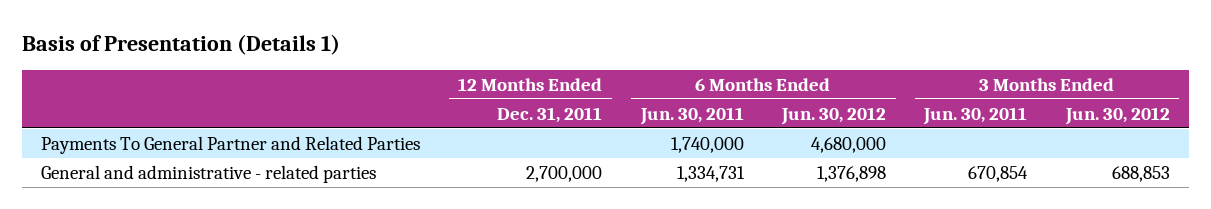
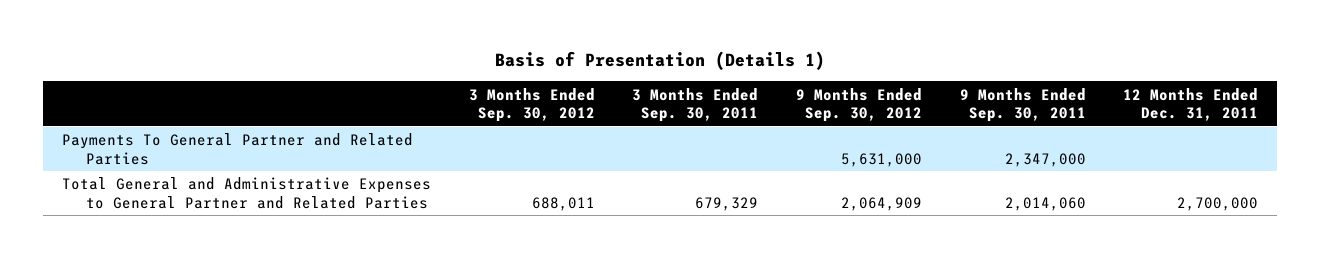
- | 12 Months Ended Dec. 31, 2011 | 6 Months Ended Jun. 30, 2011 | 6 Months Ended Jun. 30, 2012 | 3 Months Ended Jun. 30, 2011 | 3 Months Ended Jun. 30, 2012
+ | 3 Months Ended Sep. 30, 2012 | 3 Months Ended Sep. 30, 2011 | 9 Months Ended Sep. 30, 2012 | 9 Months Ended Sep. 30, 2011 | 12 Months Ended Dec. 31, 2011
- General and administrative - related parties | 2,700,000 | 1,334,731 | 1,376,898 | 670,854 | 688,853
+ Total General and Administrative Expenses to General Partner and Related Parties | 688,011 | 679,329 | 2,064,909 | 2,014,060 | 2,700,000

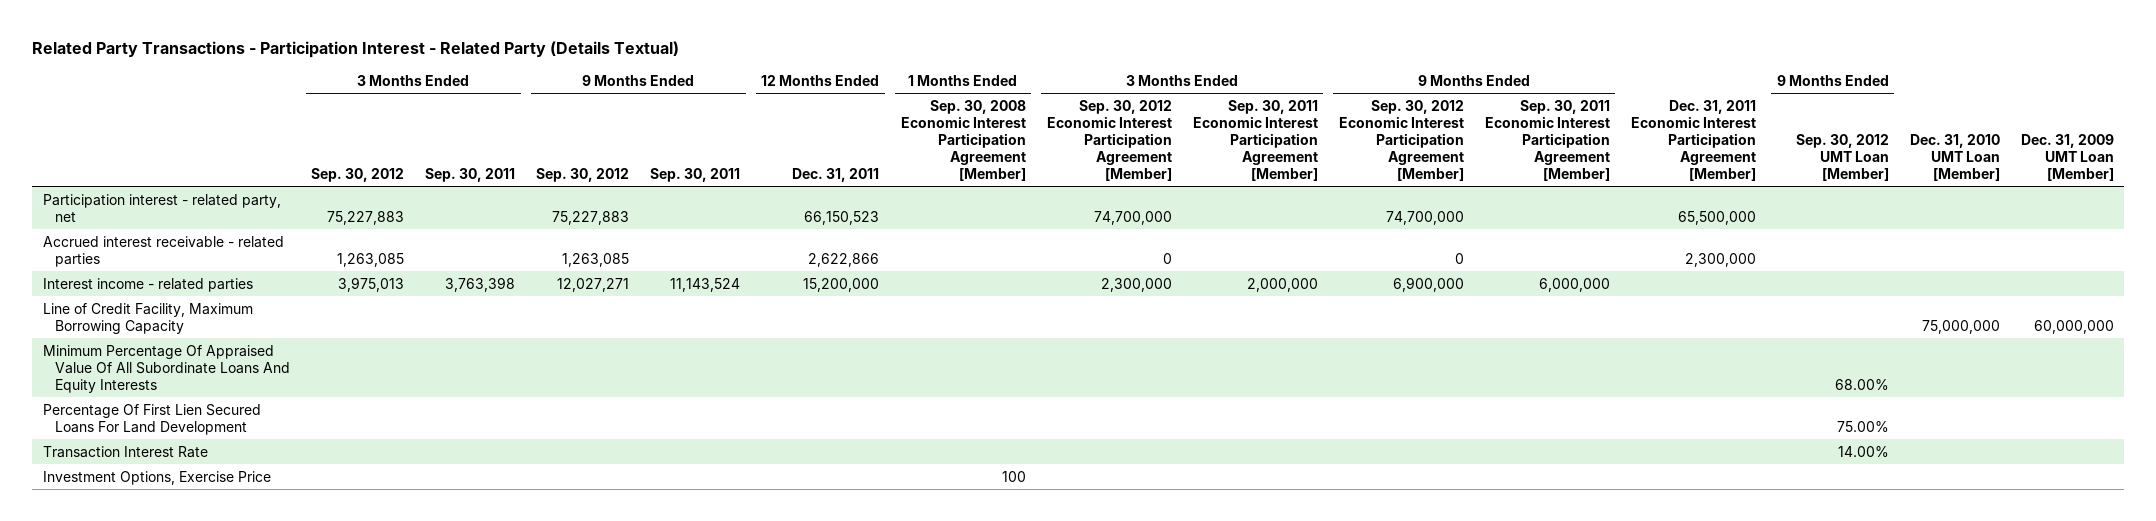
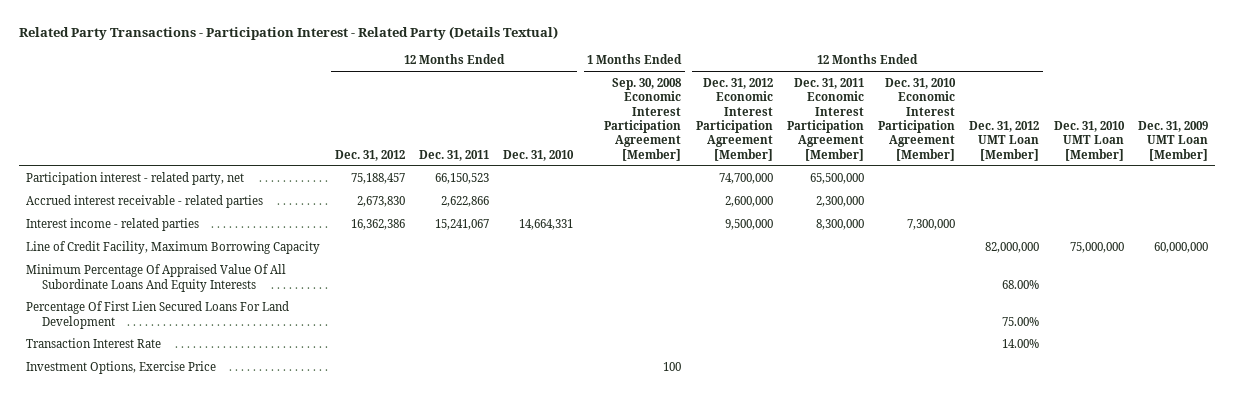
- | 3 Months Ended Sep. 30, 2012 | 3 Months Ended Sep. 30, 2011 | 9 Months Ended Sep. 30, 2012 | 9 Months Ended Sep. 30, 2011 | 12 Months Ended Dec. 31, 2011 | 1 Months Ended Sep. 30, 2008 Economic Interest Participation Agreement [Member] | 3 Months Ended Sep. 30, 2012 Economic Interest Participation Agreement [Member] | 3 Months Ended Sep. 30, 2011 Economic Interest Participation Agreement [Member] | 9 Months Ended Sep. 30, 2012 Economic Interest Participation Agreement [Member] | 9 Months Ended Sep. 30, 2011 Economic Interest Participation Agreement [Member] | Dec. 31, 2011 Economic Interest Participation Agreement [Member] | 9 Months Ended Sep. 30, 2012 UMT Loan [Member] | Dec. 31, 2010 UMT Loan [Member] | Dec. 31, 2009 UMT Loan [Member]
+ | 12 Months Ended Dec. 31, 2012 | 12 Months Ended Dec. 31, 2011 | 12 Months Ended Dec. 31, 2010 | 1 Months Ended Sep. 30, 2008 Economic Interest Participation Agreement [Member] | 12 Months Ended Dec. 31, 2012 Economic Interest Participation Agreement [Member] | 12 Months Ended Dec. 31, 2011 Economic Interest Participation Agreement [Member] | 12 Months Ended Dec. 31, 2010 Economic Interest Participation Agreement [Member] | 12 Months Ended Dec. 31, 2012 UMT Loan [Member] | Dec. 31, 2010 UMT Loan [Member] | Dec. 31, 2009 UMT Loan [Member]
- Interest income - related parties | 3,975,013 | 3,763,398 | 12,027,271 | 11,143,524 | 15,200,000 | | 2,300,000 | 2,000,000 | 6,900,000 | 6,000,000 | | | |
+ Interest income - related parties | 16,362,386 | 15,241,067 | 14,664,331 | | 9,500,000 | 8,300,000 | 7,300,000 | | |

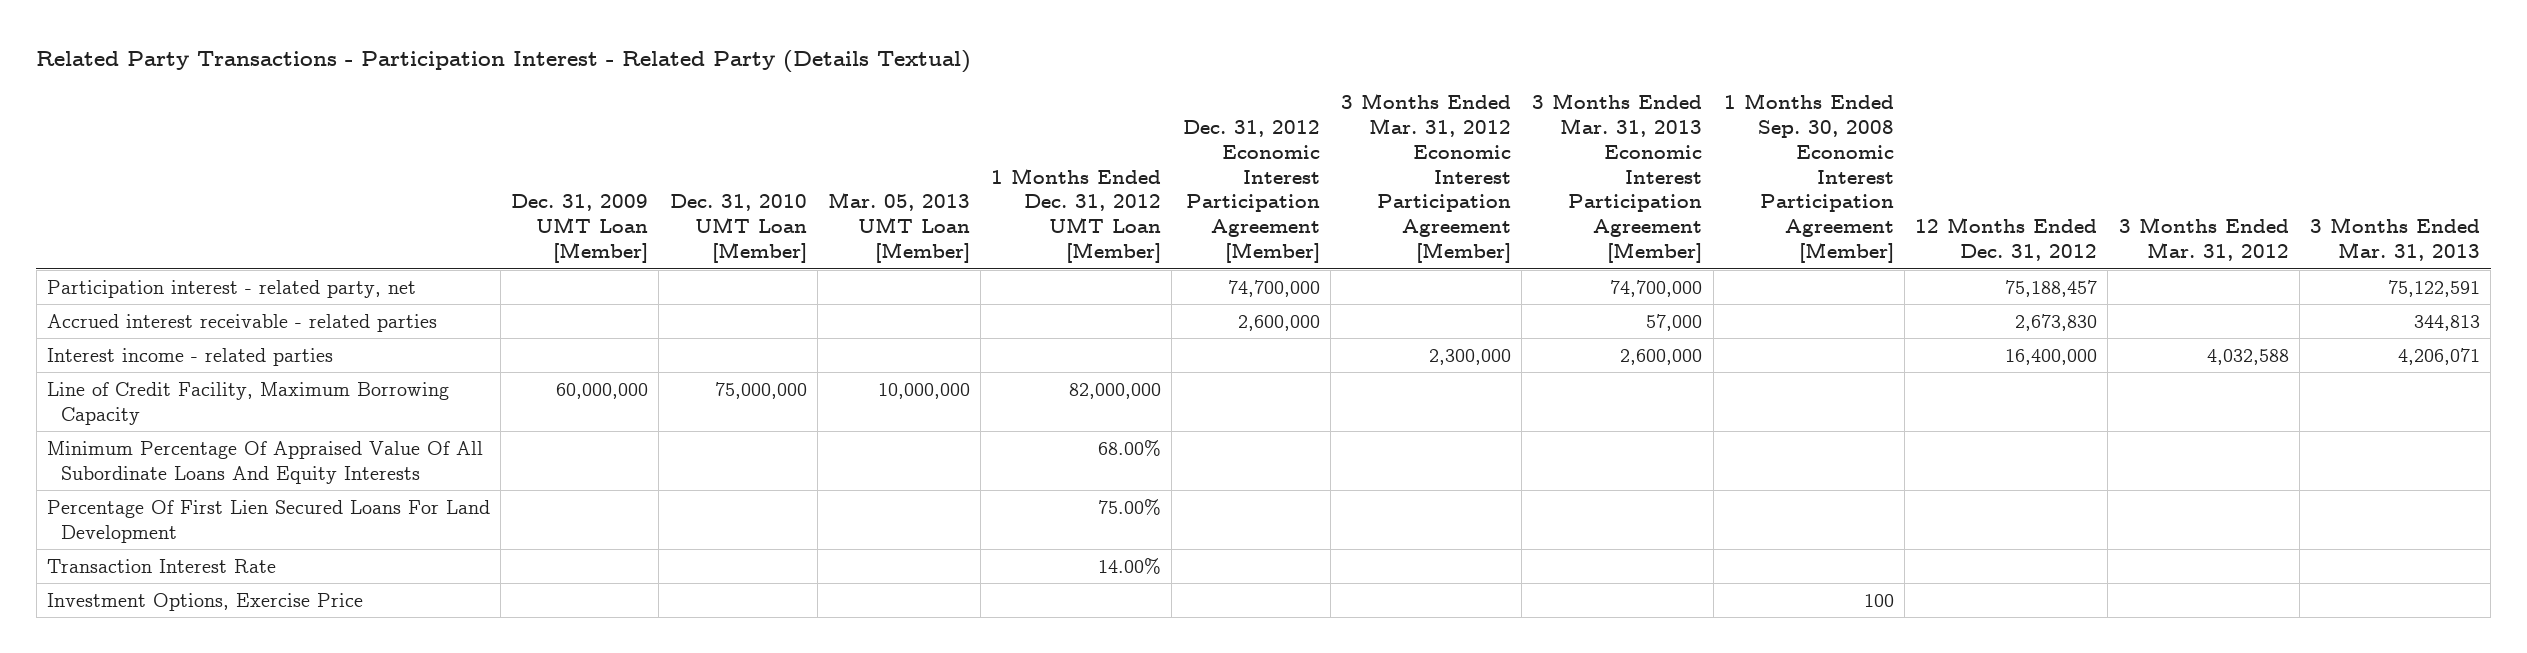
- | 12 Months Ended Dec. 31, 2012 | 12 Months Ended Dec. 31, 2011 | 12 Months Ended Dec. 31, 2010 | 1 Months Ended Sep. 30, 2008 Economic Interest Participation Agreement [Member] | 12 Months Ended Dec. 31, 2012 Economic Interest Participation Agreement [Member] | 12 Months Ended Dec. 31, 2011 Economic Interest Participation Agreement [Member] | 12 Months Ended Dec. 31, 2010 Economic Interest Participation Agreement [Member] | 12 Months Ended Dec. 31, 2012 UMT Loan [Member] | Dec. 31, 2010 UMT Loan [Member] | Dec. 31, 2009 UMT Loan [Member]
+ | Dec. 31, 2009 UMT Loan [Member] | Dec. 31, 2010 UMT Loan [Member] | Mar. 05, 2013 UMT Loan [Member] | 1 Months Ended Dec. 31, 2012 UMT Loan [Member] | Dec. 31, 2012 Economic Interest Participation Agreement [Member] | 3 Months Ended Mar. 31, 2012 Economic Interest Participation Agreement [Member] | 3 Months Ended Mar. 31, 2013 Economic Interest Participation Agreement [Member] | 1 Months Ended Sep. 30, 2008 Economic Interest Participation Agreement [Member] | 12 Months Ended Dec. 31, 2012 | 3 Months Ended Mar. 31, 2012 | 3 Months Ended Mar. 31, 2013
- Interest income - related parties | 16,362,386 | 15,241,067 | 14,664,331 | | 9,500,000 | 8,300,000 | 7,300,000 | | |
+ Interest income - related parties | | | | | | 2,300,000 | 2,600,000 | | 16,400,000 | 4,032,588 | 4,206,071

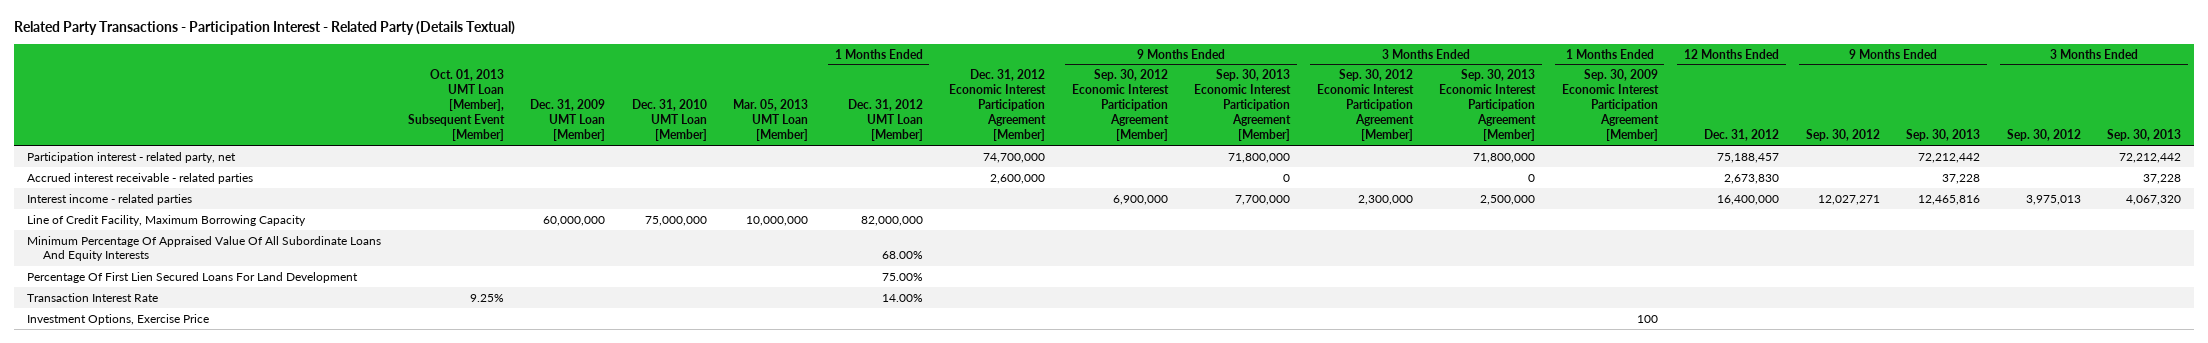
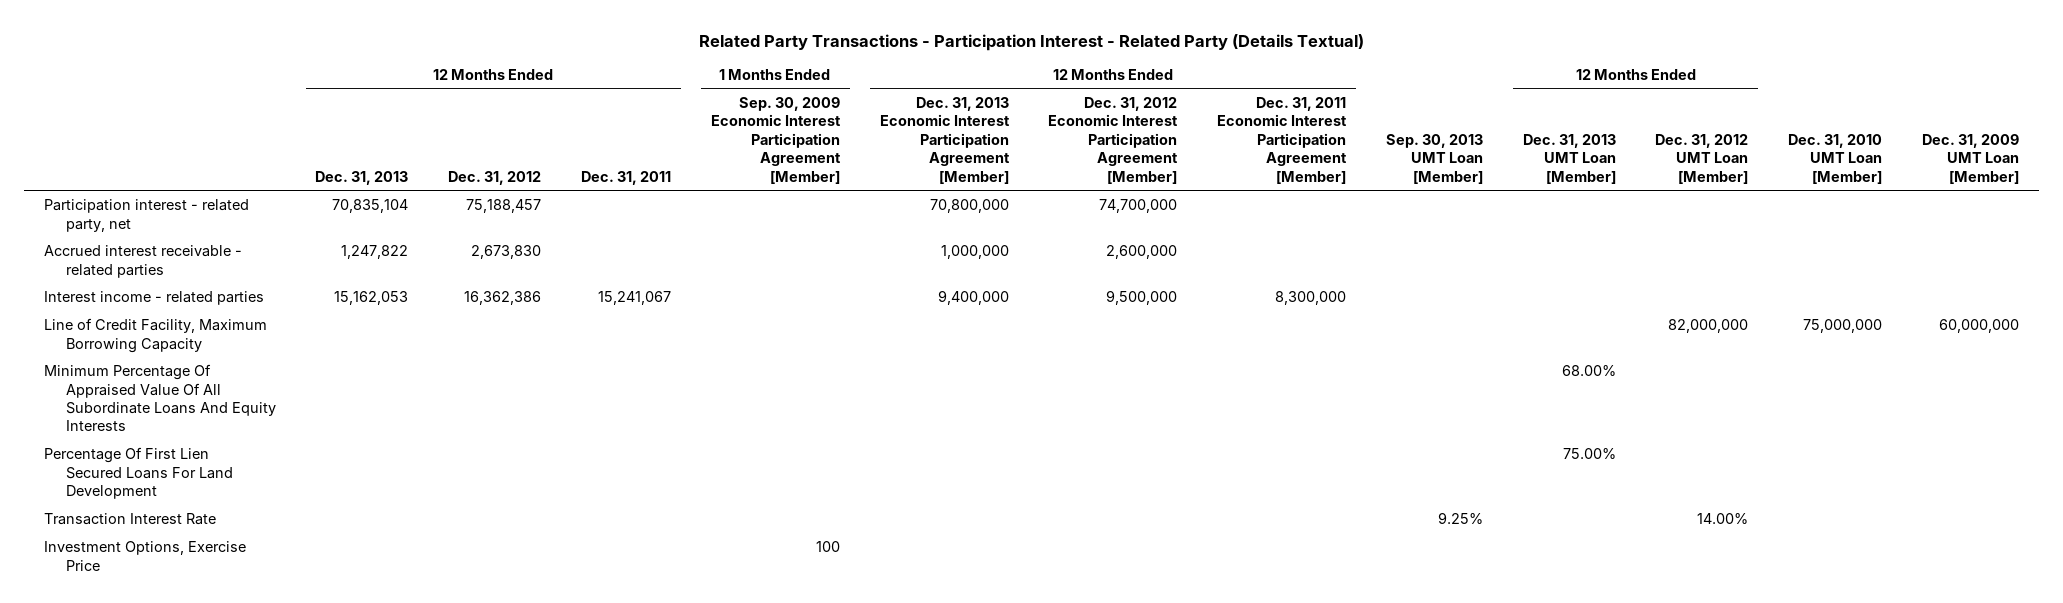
- | Oct. 01, 2013 UMT Loan [Member], Subsequent Event [Member] | Dec. 31, 2009 UMT Loan [Member] | Dec. 31, 2010 UMT Loan [Member] | Mar. 05, 2013 UMT Loan [Member] | 1 Months Ended Dec. 31, 2012 UMT Loan [Member] | Dec. 31, 2012 Economic Interest Participation Agreement [Member] | 9 Months Ended Sep. 30, 2012 Economic Interest Participation Agreement [Member] | 9 Months Ended Sep. 30, 2013 Economic Interest Participation Agreement [Member] | 3 Months Ended Sep. 30, 2012 Economic Interest Participation Agreement [Member] | 3 Months Ended Sep. 30, 2013 Economic Interest Participation Agreement [Member] | 1 Months Ended Sep. 30, 2009 Economic Interest Participation Agreement [Member] | 12 Months Ended Dec. 31, 2012 | 9 Months Ended Sep. 30, 2012 | 9 Months Ended Sep. 30, 2013 | 3 Months Ended Sep. 30, 2012 | 3 Months Ended Sep. 30, 2013
+ | 12 Months Ended Dec. 31, 2013 | 12 Months Ended Dec. 31, 2012 | 12 Months Ended Dec. 31, 2011 | 1 Months Ended Sep. 30, 2009 Economic Interest Participation Agreement [Member] | 12 Months Ended Dec. 31, 2013 Economic Interest Participation Agreement [Member] | 12 Months Ended Dec. 31, 2012 Economic Interest Participation Agreement [Member] | 12 Months Ended Dec. 31, 2011 Economic Interest Participation Agreement [Member] | Sep. 30, 2013 UMT Loan [Member] | 12 Months Ended Dec. 31, 2013 UMT Loan [Member] | 12 Months Ended Dec. 31, 2012 UMT Loan [Member] | Dec. 31, 2010 UMT Loan [Member] | Dec. 31, 2009 UMT Loan [Member]
- Interest income - related parties | | | | | | | 6,900,000 | 7,700,000 | 2,300,000 | 2,500,000 | | 16,400,000 | 12,027,271 | 12,465,816 | 3,975,013 | 4,067,320
+ Interest income - related parties | 15,162,053 | 16,362,386 | 15,241,067 | | 9,400,000 | 9,500,000 | 8,300,000 | | | | |

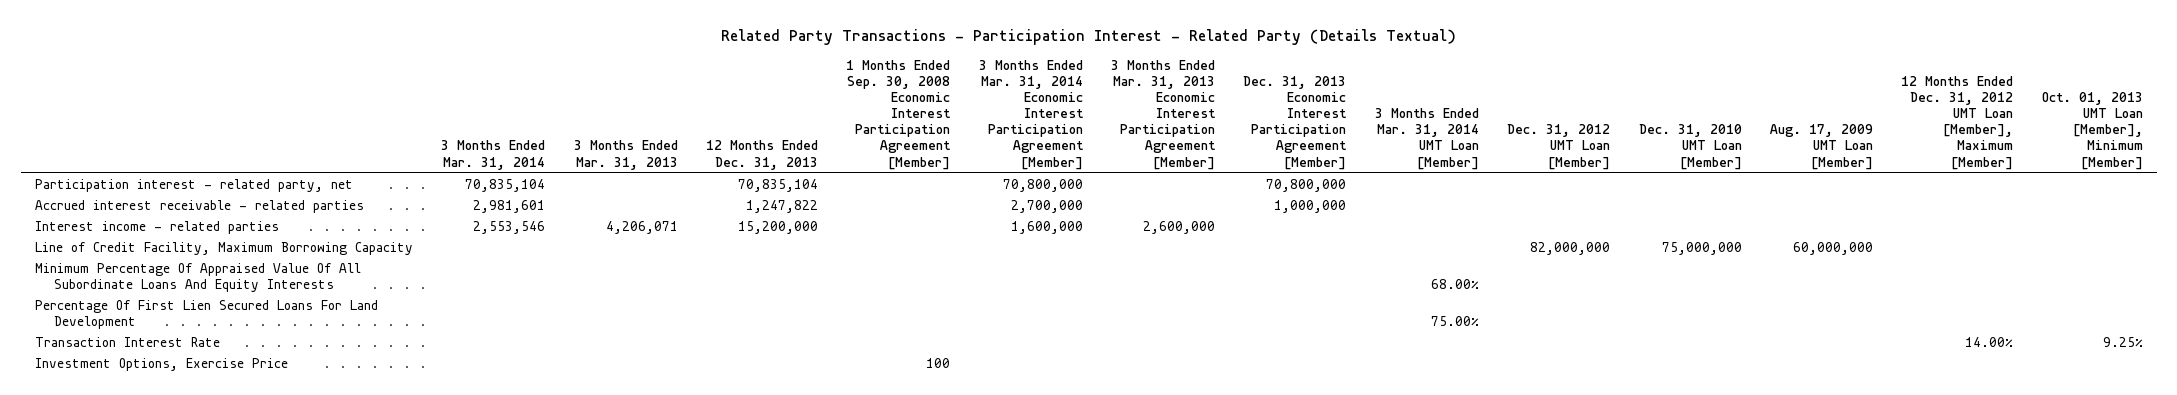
- | 12 Months Ended Dec. 31, 2013 | 12 Months Ended Dec. 31, 2012 | 12 Months Ended Dec. 31, 2011 | 1 Months Ended Sep. 30, 2009 Economic Interest Participation Agreement [Member] | 12 Months Ended Dec. 31, 2013 Economic Interest Participation Agreement [Member] | 12 Months Ended Dec. 31, 2012 Economic Interest Participation Agreement [Member] | 12 Months Ended Dec. 31, 2011 Economic Interest Participation Agreement [Member] | Sep. 30, 2013 UMT Loan [Member] | 12 Months Ended Dec. 31, 2013 UMT Loan [Member] | 12 Months Ended Dec. 31, 2012 UMT Loan [Member] | Dec. 31, 2010 UMT Loan [Member] | Dec. 31, 2009 UMT Loan [Member]
+ | 3 Months Ended Mar. 31, 2014 | 3 Months Ended Mar. 31, 2013 | 12 Months Ended Dec. 31, 2013 | 1 Months Ended Sep. 30, 2008 Economic Interest Participation Agreement [Member] | 3 Months Ended Mar. 31, 2014 Economic Interest Participation Agreement [Member] | 3 Months Ended Mar. 31, 2013 Economic Interest Participation Agreement [Member] | Dec. 31, 2013 Economic Interest Participation Agreement [Member] | 3 Months Ended Mar. 31, 2014 UMT Loan [Member] | Dec. 31, 2012 UMT Loan [Member] | Dec. 31, 2010 UMT Loan [Member] | Aug. 17, 2009 UMT Loan [Member] | 12 Months Ended Dec. 31, 2012 UMT Loan [Member], Maximum [Member] | Oct. 01, 2013 UMT Loan [Member], Minimum [Member]
- Interest income - related parties | 15,162,053 | 16,362,386 | 15,241,067 | | 9,400,000 | 9,500,000 | 8,300,000 | | | | |
+ Interest income - related parties | 2,553,546 | 4,206,071 | 15,200,000 | | 1,600,000 | 2,600,000 | | | | | | |

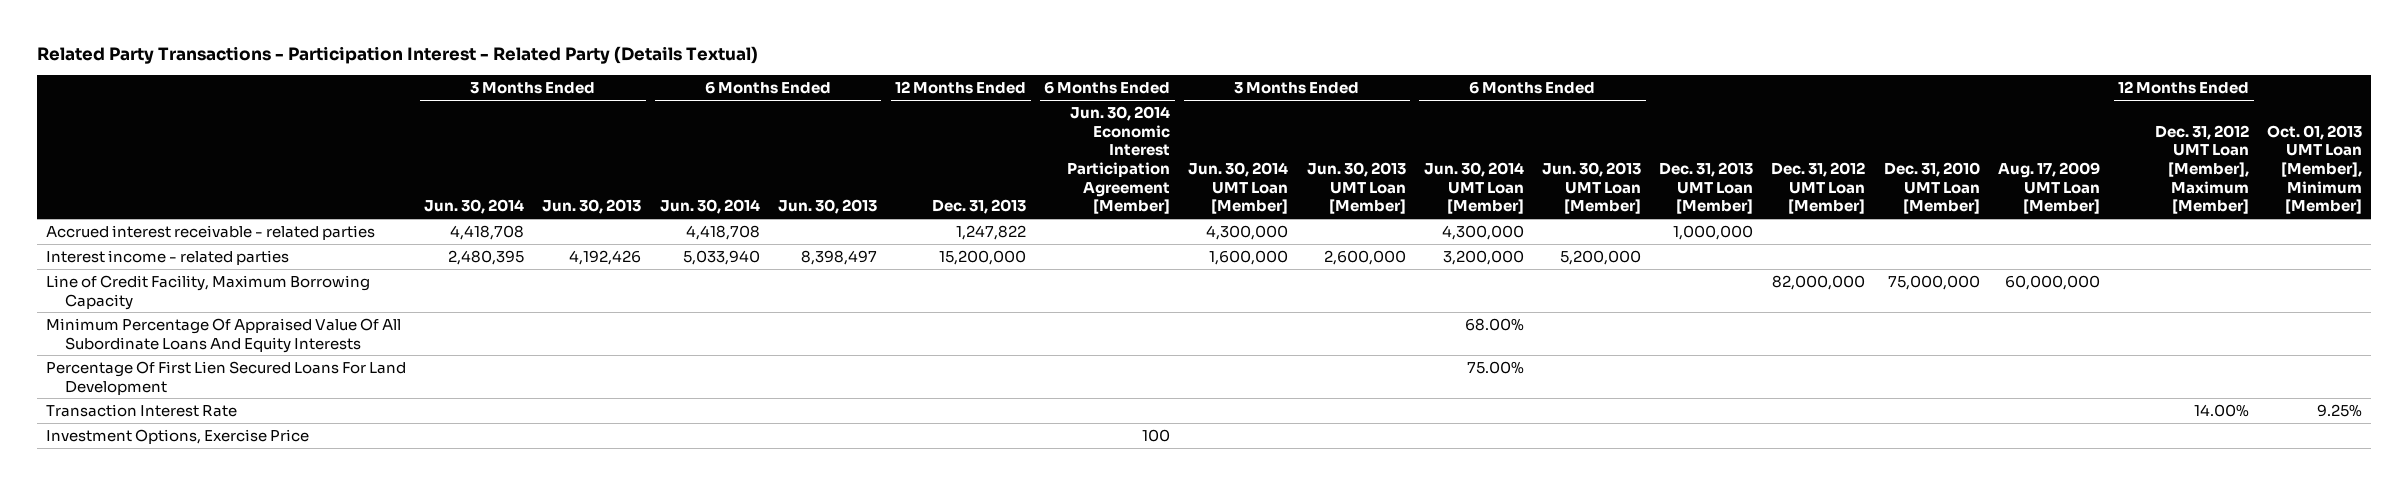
- | 3 Months Ended Mar. 31, 2014 | 3 Months Ended Mar. 31, 2013 | 12 Months Ended Dec. 31, 2013 | 1 Months Ended Sep. 30, 2008 Economic Interest Participation Agreement [Member] | 3 Months Ended Mar. 31, 2014 Economic Interest Participation Agreement [Member] | 3 Months Ended Mar. 31, 2013 Economic Interest Participation Agreement [Member] | Dec. 31, 2013 Economic Interest Participation Agreement [Member] | 3 Months Ended Mar. 31, 2014 UMT Loan [Member] | Dec. 31, 2012 UMT Loan [Member] | Dec. 31, 2010 UMT Loan [Member] | Aug. 17, 2009 UMT Loan [Member] | 12 Months Ended Dec. 31, 2012 UMT Loan [Member], Maximum [Member] | Oct. 01, 2013 UMT Loan [Member], Minimum [Member]
+ | 3 Months Ended Jun. 30, 2014 | 3 Months Ended Jun. 30, 2013 | 6 Months Ended Jun. 30, 2014 | 6 Months Ended Jun. 30, 2013 | 12 Months Ended Dec. 31, 2013 | 6 Months Ended Jun. 30, 2014 Economic Interest Participation Agreement [Member] | 3 Months Ended Jun. 30, 2014 UMT Loan [Member] | 3 Months Ended Jun. 30, 2013 UMT Loan [Member] | 6 Months Ended Jun. 30, 2014 UMT Loan [Member] | 6 Months Ended Jun. 30, 2013 UMT Loan [Member] | Dec. 31, 2013 UMT Loan [Member] | Dec. 31, 2012 UMT Loan [Member] | Dec. 31, 2010 UMT Loan [Member] | Aug. 17, 2009 UMT Loan [Member] | 12 Months Ended Dec. 31, 2012 UMT Loan [Member], Maximum [Member] | Oct. 01, 2013 UMT Loan [Member], Minimum [Member]
- Participation interest - related party, net | 70,835,104 | | 70,835,104 | | 70,800,000 | | 70,800,000 | | | | | |

